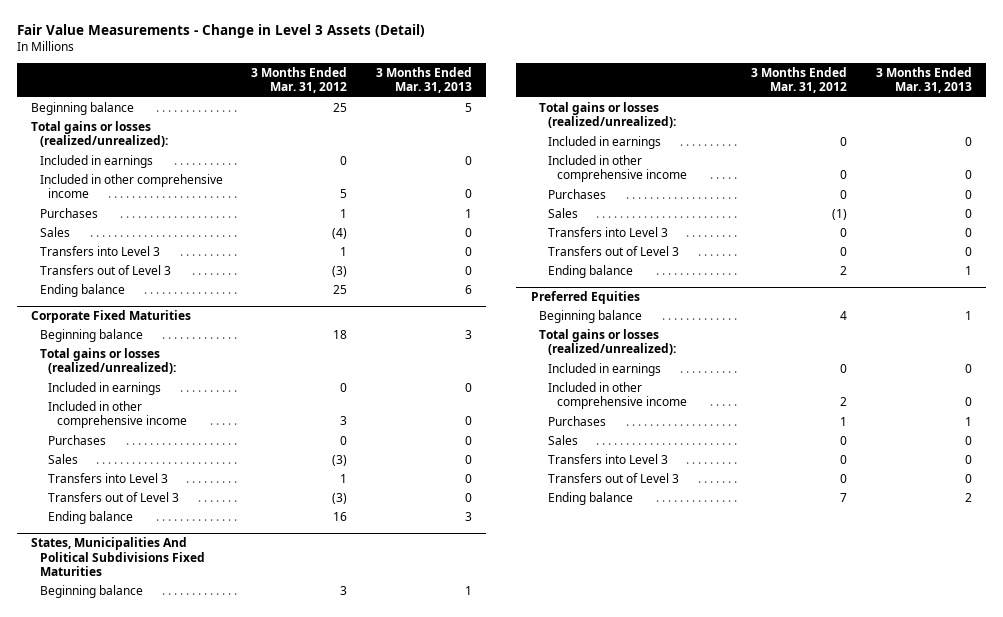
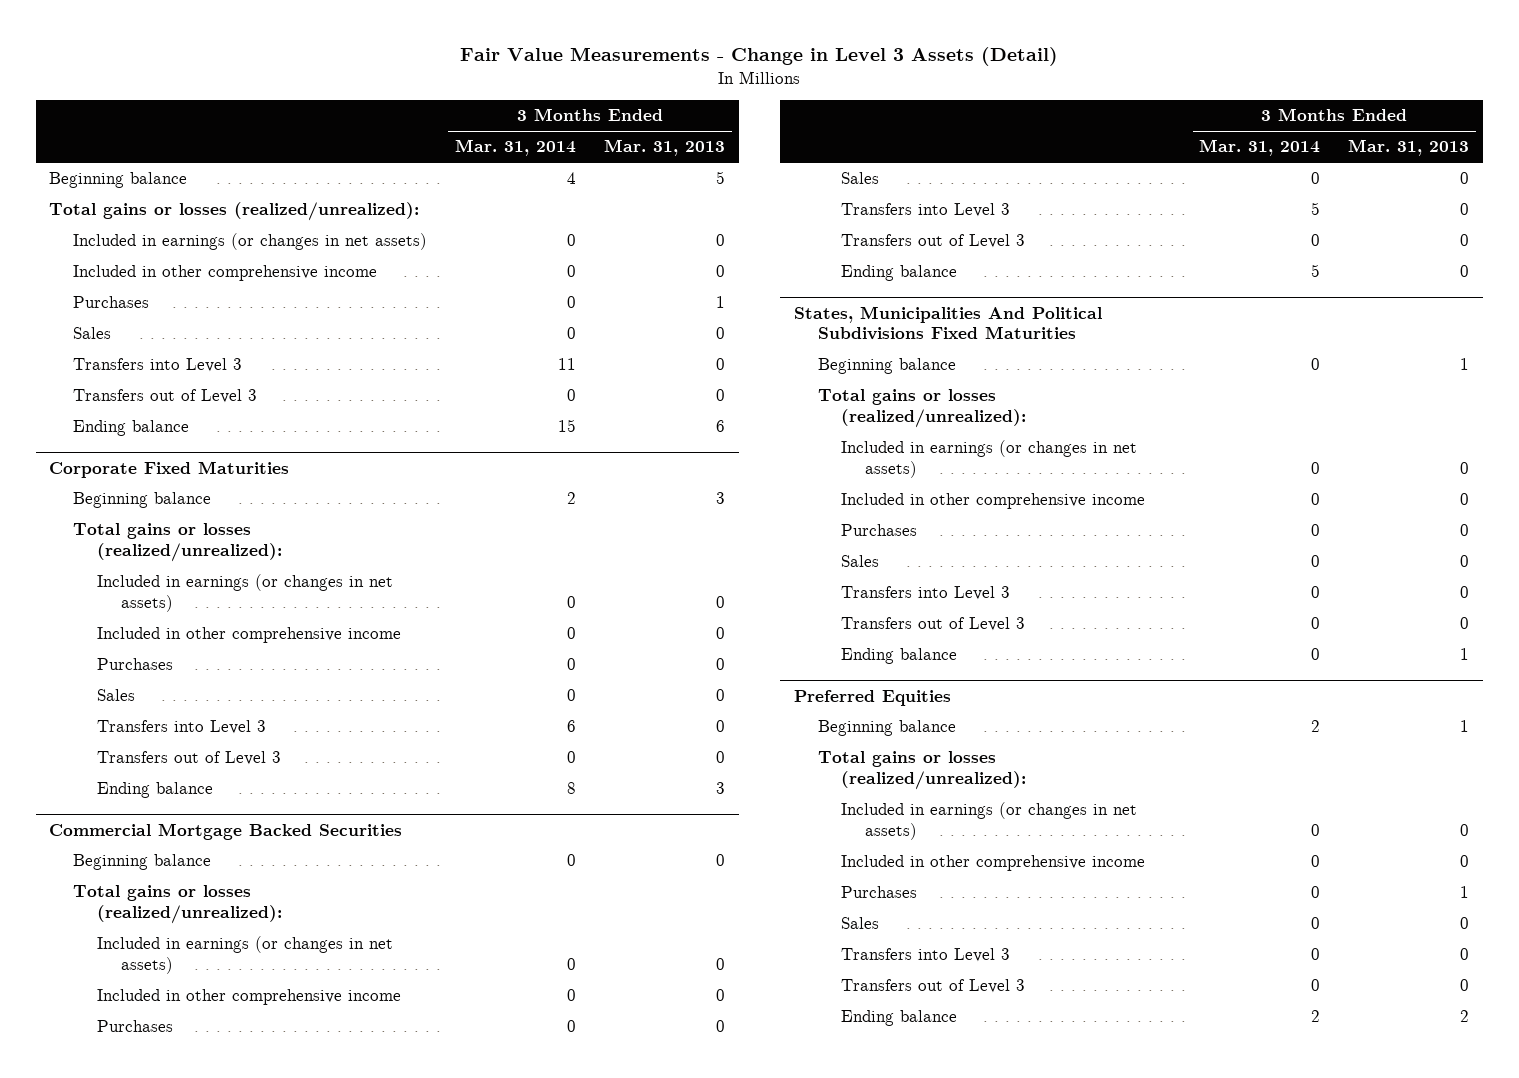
- | 3 Months Ended Mar. 31, 2012 | 3 Months Ended Mar. 31, 2013
+ | 3 Months Ended Mar. 31, 2014 | 3 Months Ended Mar. 31, 2013
- Included in earnings | 0 | 0
+ Included in earnings (or changes in net assets) | 0 | 0
@ Corporate Fixed Maturities
- Included in earnings | 0 | 0
+ Included in earnings (or changes in net assets) | 0 | 0
+ Commercial Mortgage Backed Securities
+ Beginning balance | 0 | 0
+ Total gains or losses (realized/unrealized):
+ Included in earnings (or changes in net assets) | 0 | 0
+ Included in other comprehensive income | 0 | 0
+ Purchases | 0 | 0
+ Sales | 0 | 0
+ Transfers into Level 3 | 5 | 0
+ Transfers out of Level 3 | 0 | 0
+ Ending balance | 5 | 0
@ States, Municipalities And Political Subdivisions Fixed Maturities
- Included in earnings | 0 | 0
+ Included in earnings (or changes in net assets) | 0 | 0
@ Preferred Equities
- Included in earnings | 0 | 0
+ Included in earnings (or changes in net assets) | 0 | 0

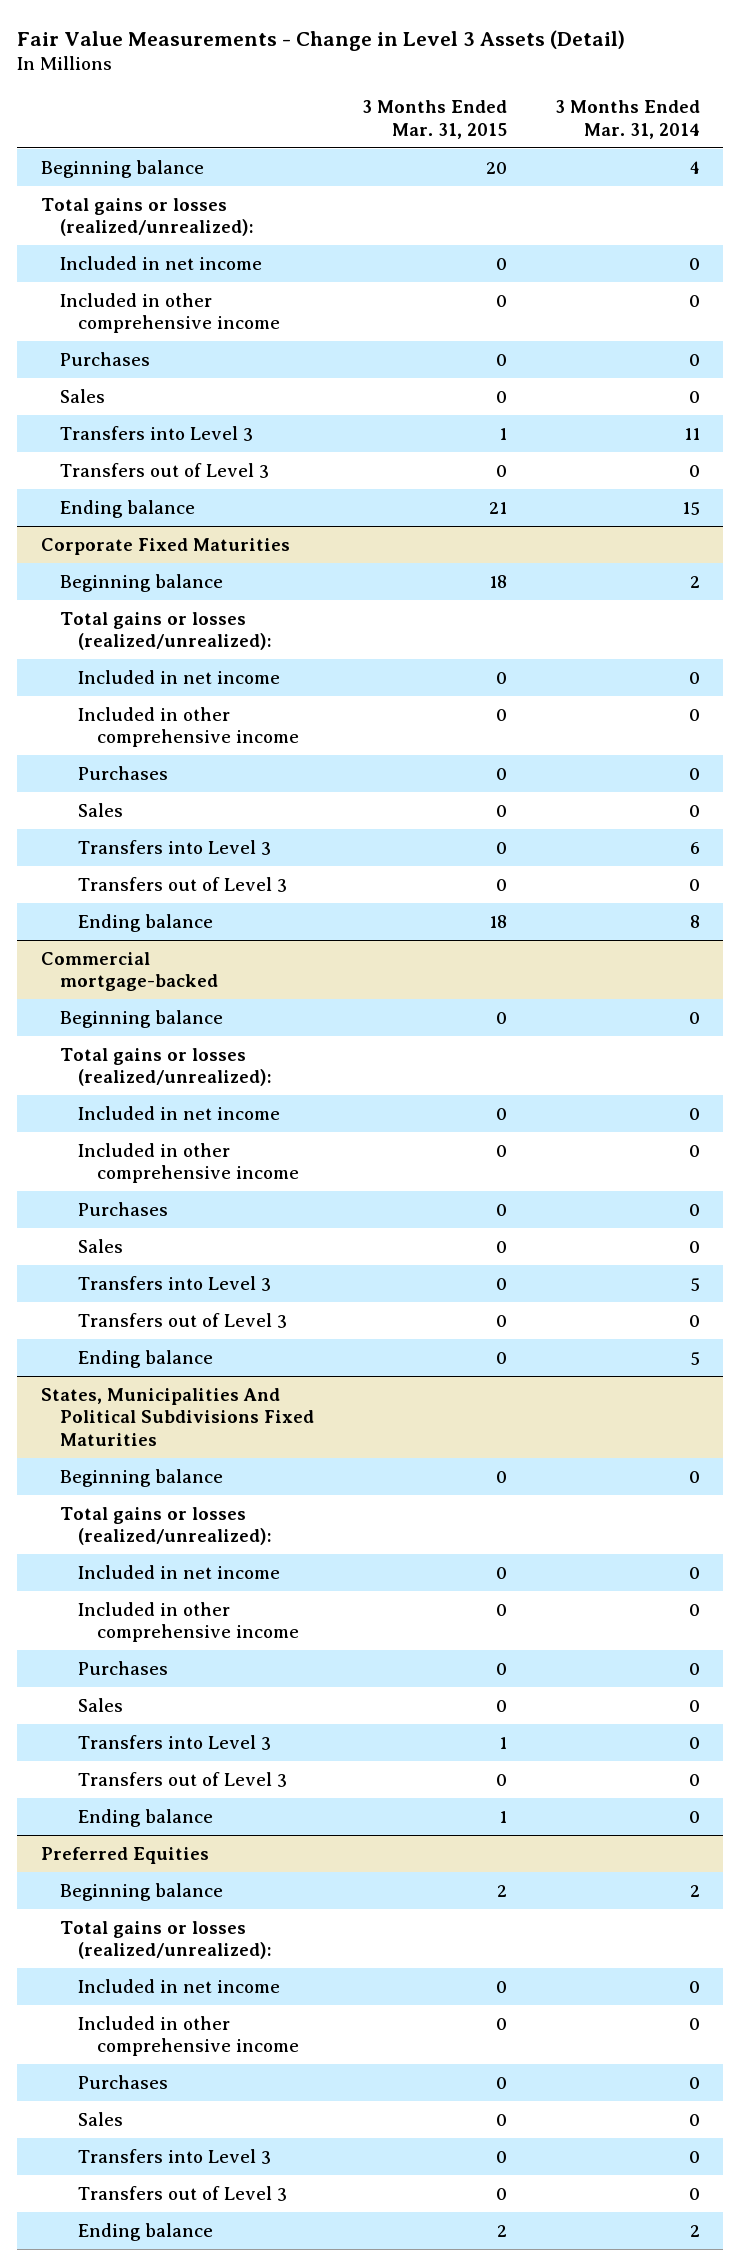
- | 3 Months Ended Mar. 31, 2014 | 3 Months Ended Mar. 31, 2013
+ | 3 Months Ended Mar. 31, 2015 | 3 Months Ended Mar. 31, 2014
- Included in earnings (or changes in net assets) | 0 | 0
+ Included in net income | 0 | 0
@ Corporate Fixed Maturities
- Included in earnings (or changes in net assets) | 0 | 0
+ Included in net income | 0 | 0
- Commercial Mortgage Backed Securities
+ Commercial mortgage-backed
- Included in earnings (or changes in net assets) | 0 | 0
+ Included in net income | 0 | 0
@ States, Municipalities And Political Subdivisions Fixed Maturities
- Included in earnings (or changes in net assets) | 0 | 0
+ Included in net income | 0 | 0
@ Preferred Equities
- Included in earnings (or changes in net assets) | 0 | 0
+ Included in net income | 0 | 0

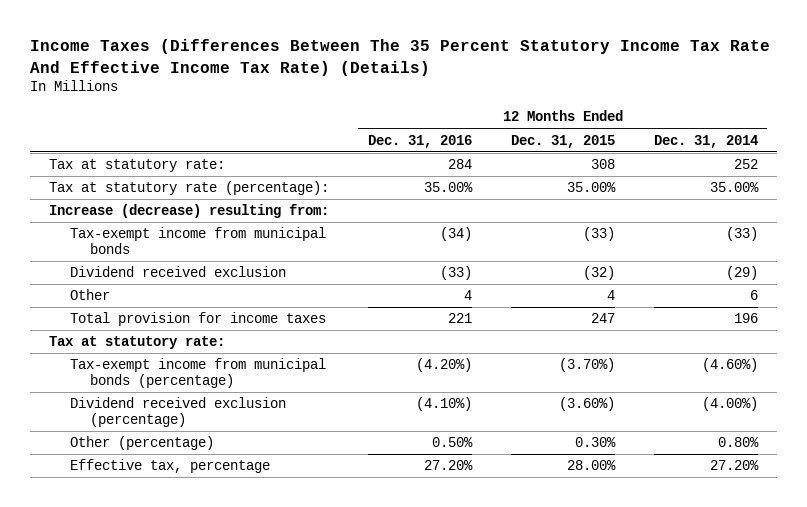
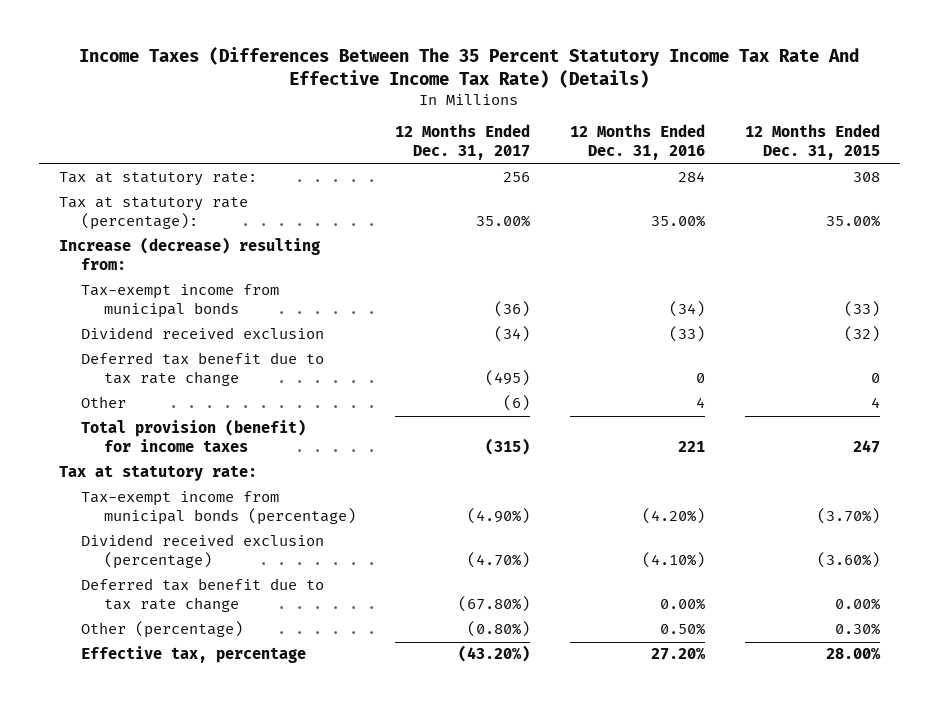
- | 12 Months Ended Dec. 31, 2016 | 12 Months Ended Dec. 31, 2015 | 12 Months Ended Dec. 31, 2014
+ | 12 Months Ended Dec. 31, 2017 | 12 Months Ended Dec. 31, 2016 | 12 Months Ended Dec. 31, 2015
+ Deferred tax benefit due to tax rate change | (495) | 0 | 0
- Total provision for income taxes | 221 | 247 | 196
+ Total provision (benefit) for income taxes | (315) | 221 | 247
+ Deferred tax benefit due to tax rate change | (67.80%) | 0.00% | 0.00%

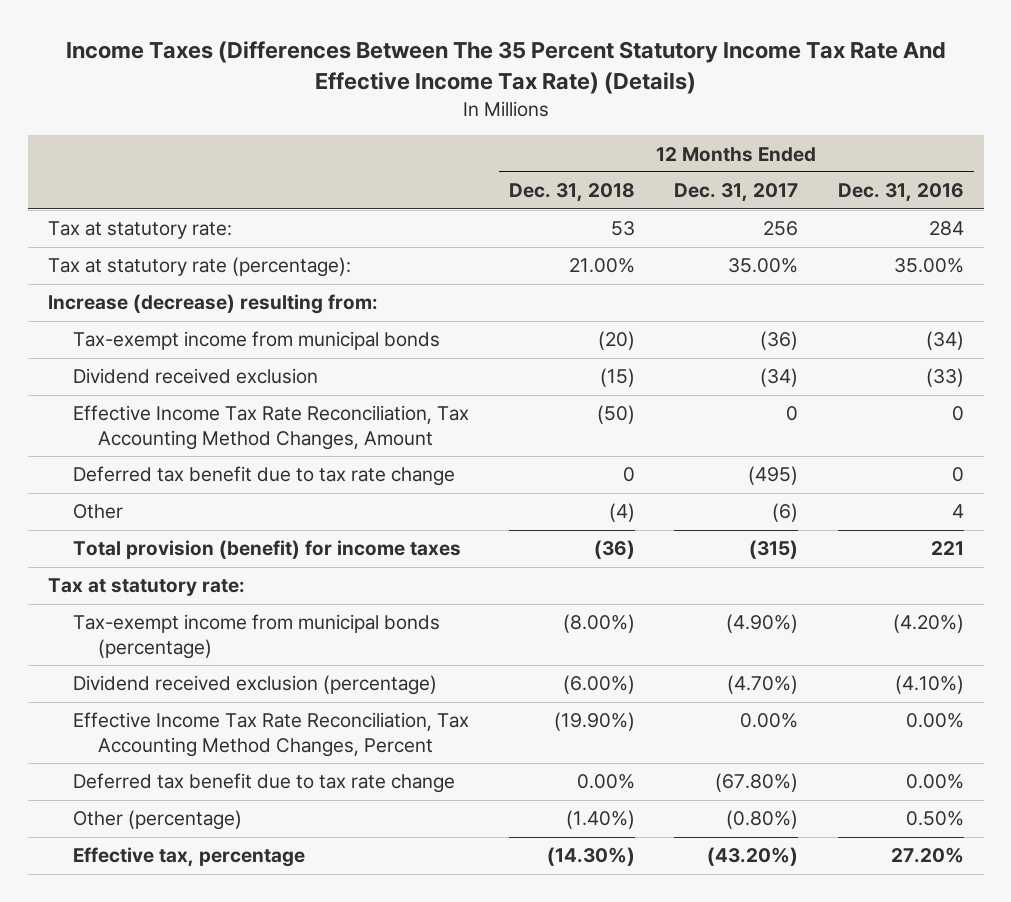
- | 12 Months Ended Dec. 31, 2017 | 12 Months Ended Dec. 31, 2016 | 12 Months Ended Dec. 31, 2015
+ | 12 Months Ended Dec. 31, 2018 | 12 Months Ended Dec. 31, 2017 | 12 Months Ended Dec. 31, 2016
+ Effective Income Tax Rate Reconciliation, Tax Accounting Method Changes, Amount | (50) | 0 | 0
+ Effective Income Tax Rate Reconciliation, Tax Accounting Method Changes, Percent | (19.90%) | 0.00% | 0.00%

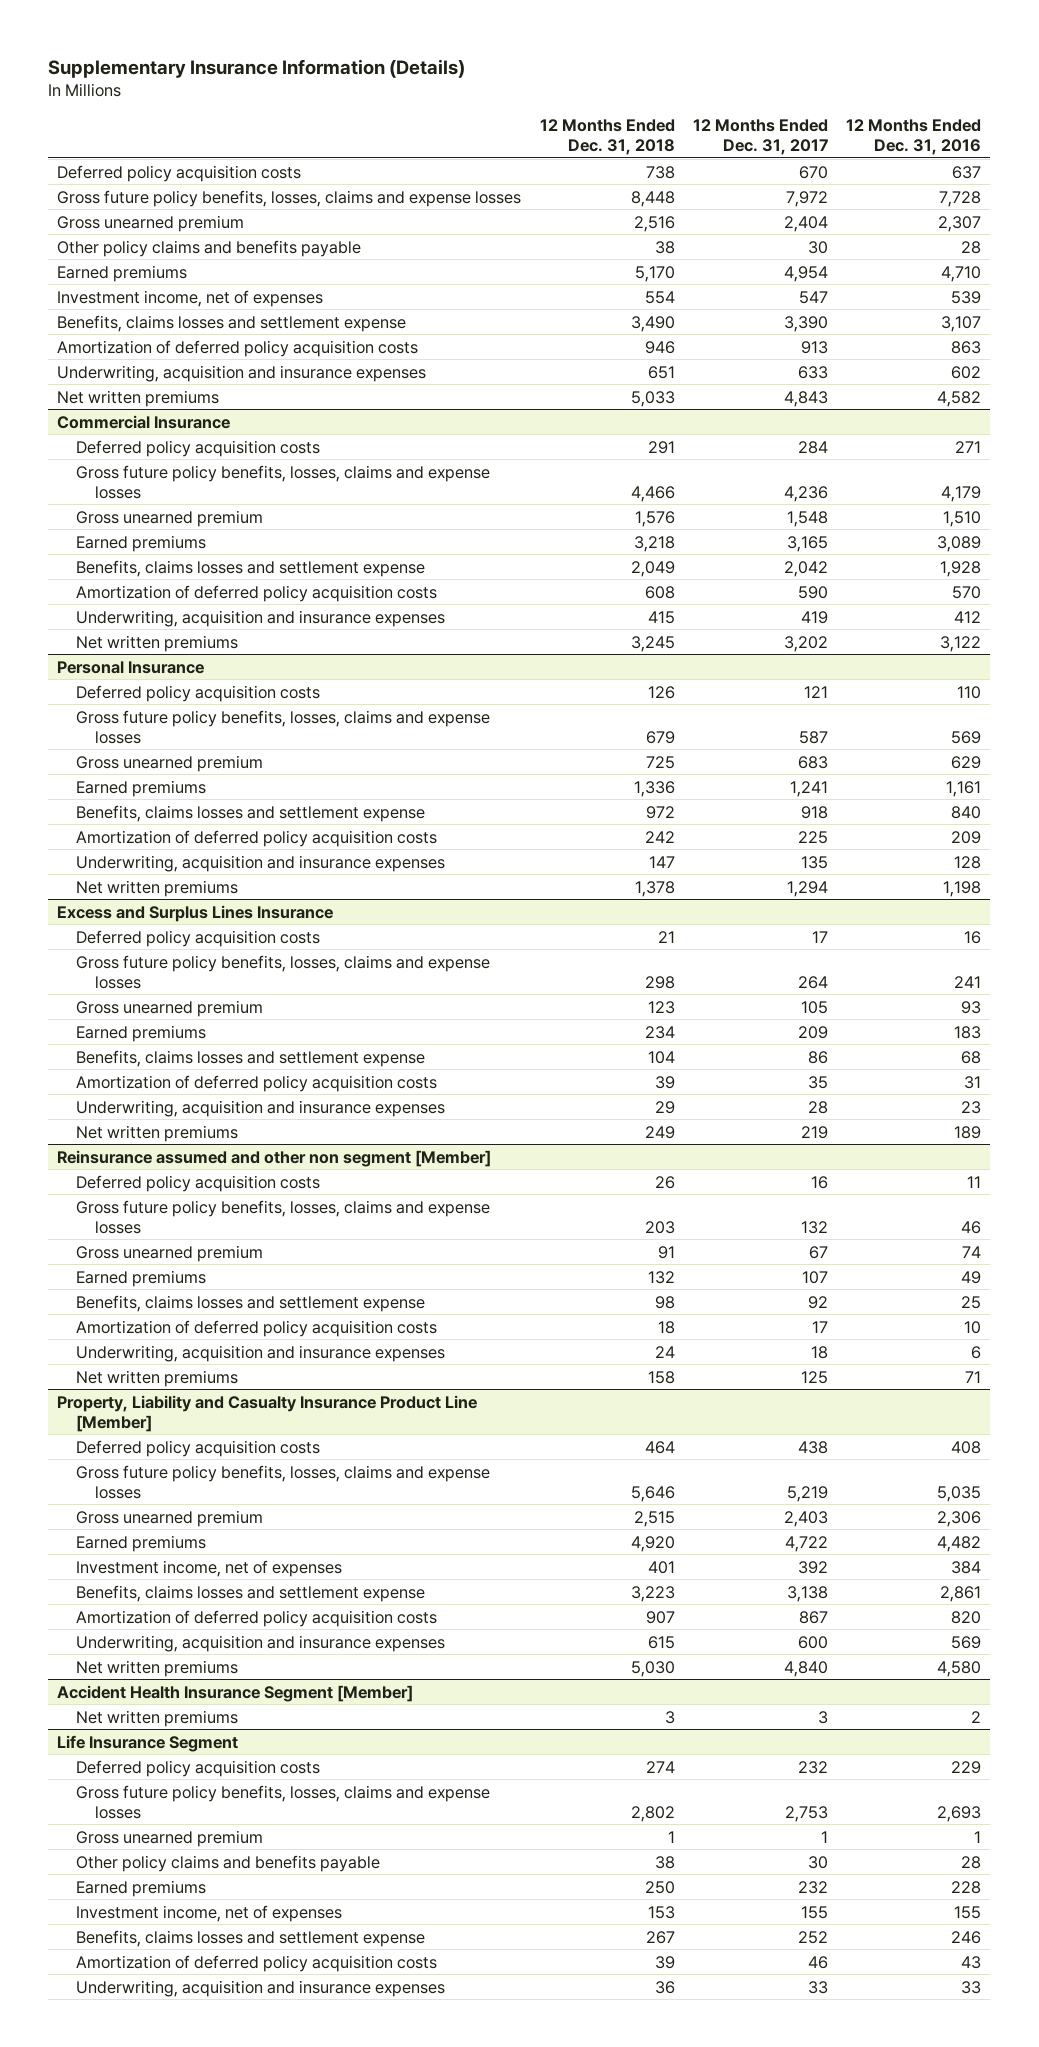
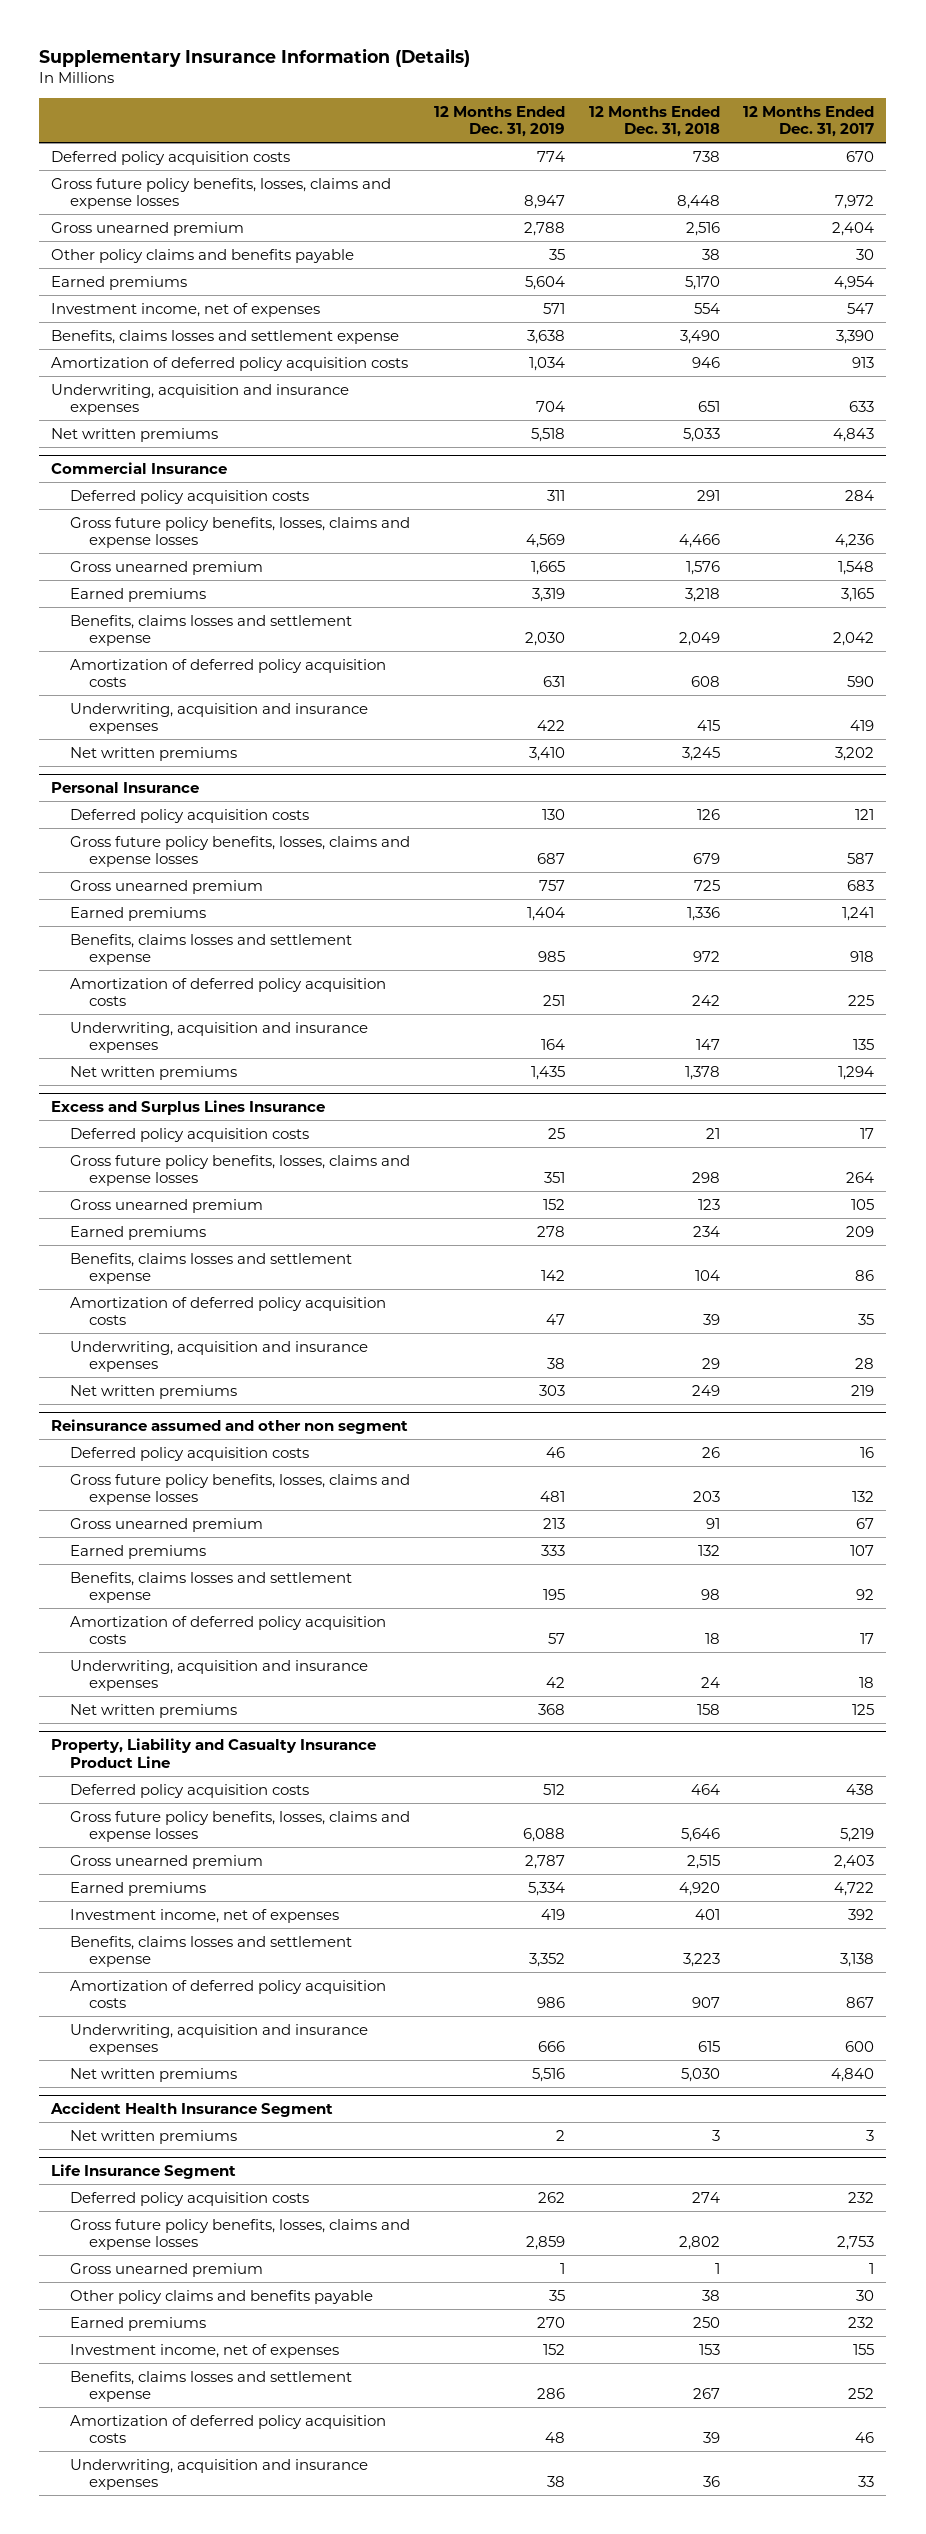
- | 12 Months Ended Dec. 31, 2018 | 12 Months Ended Dec. 31, 2017 | 12 Months Ended Dec. 31, 2016
+ | 12 Months Ended Dec. 31, 2019 | 12 Months Ended Dec. 31, 2018 | 12 Months Ended Dec. 31, 2017
- Reinsurance assumed and other non segment [Member]
+ Reinsurance assumed and other non segment
- Property, Liability and Casualty Insurance Product Line [Member]
+ Property, Liability and Casualty Insurance Product Line
- Accident Health Insurance Segment [Member]
+ Accident Health Insurance Segment

